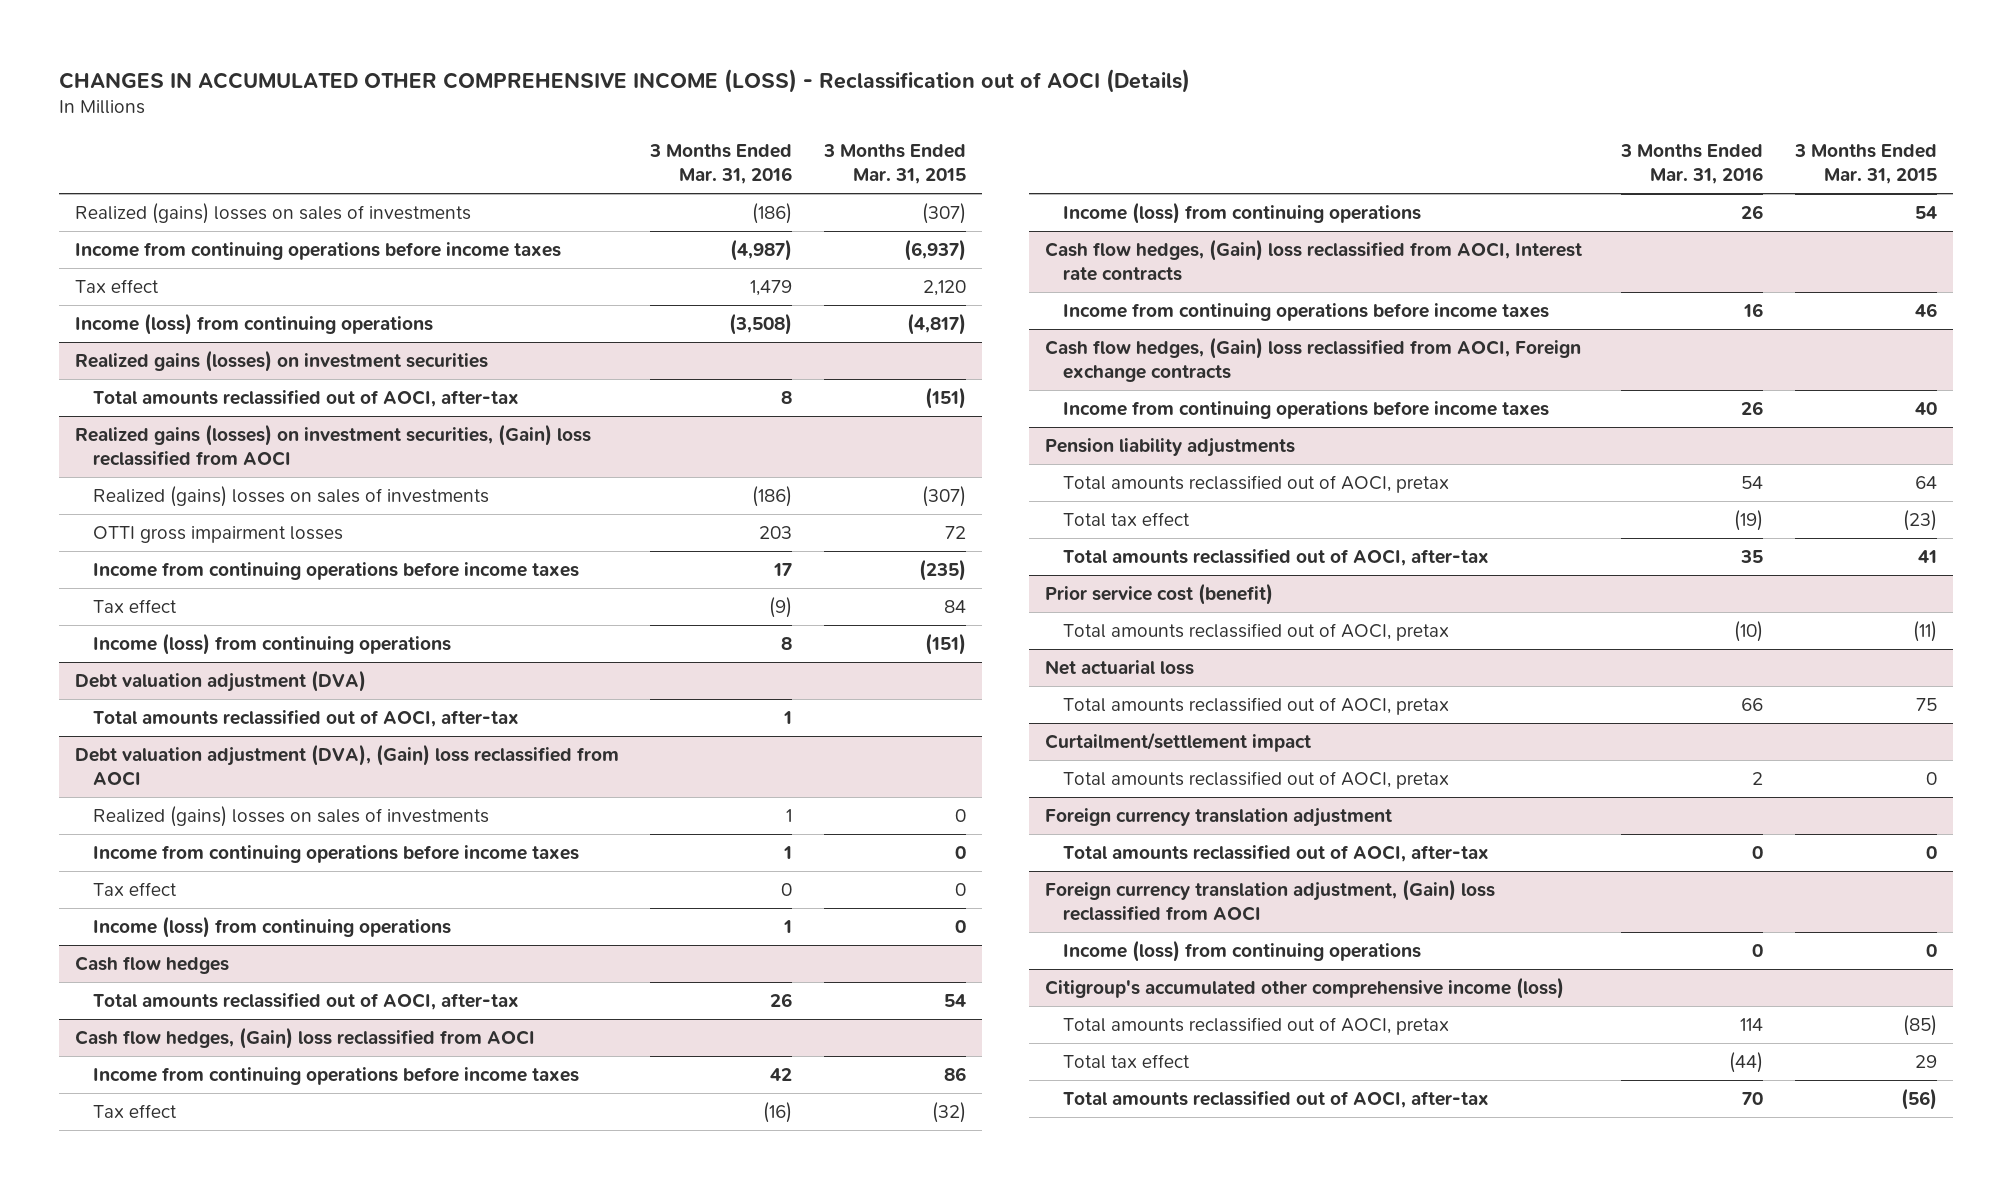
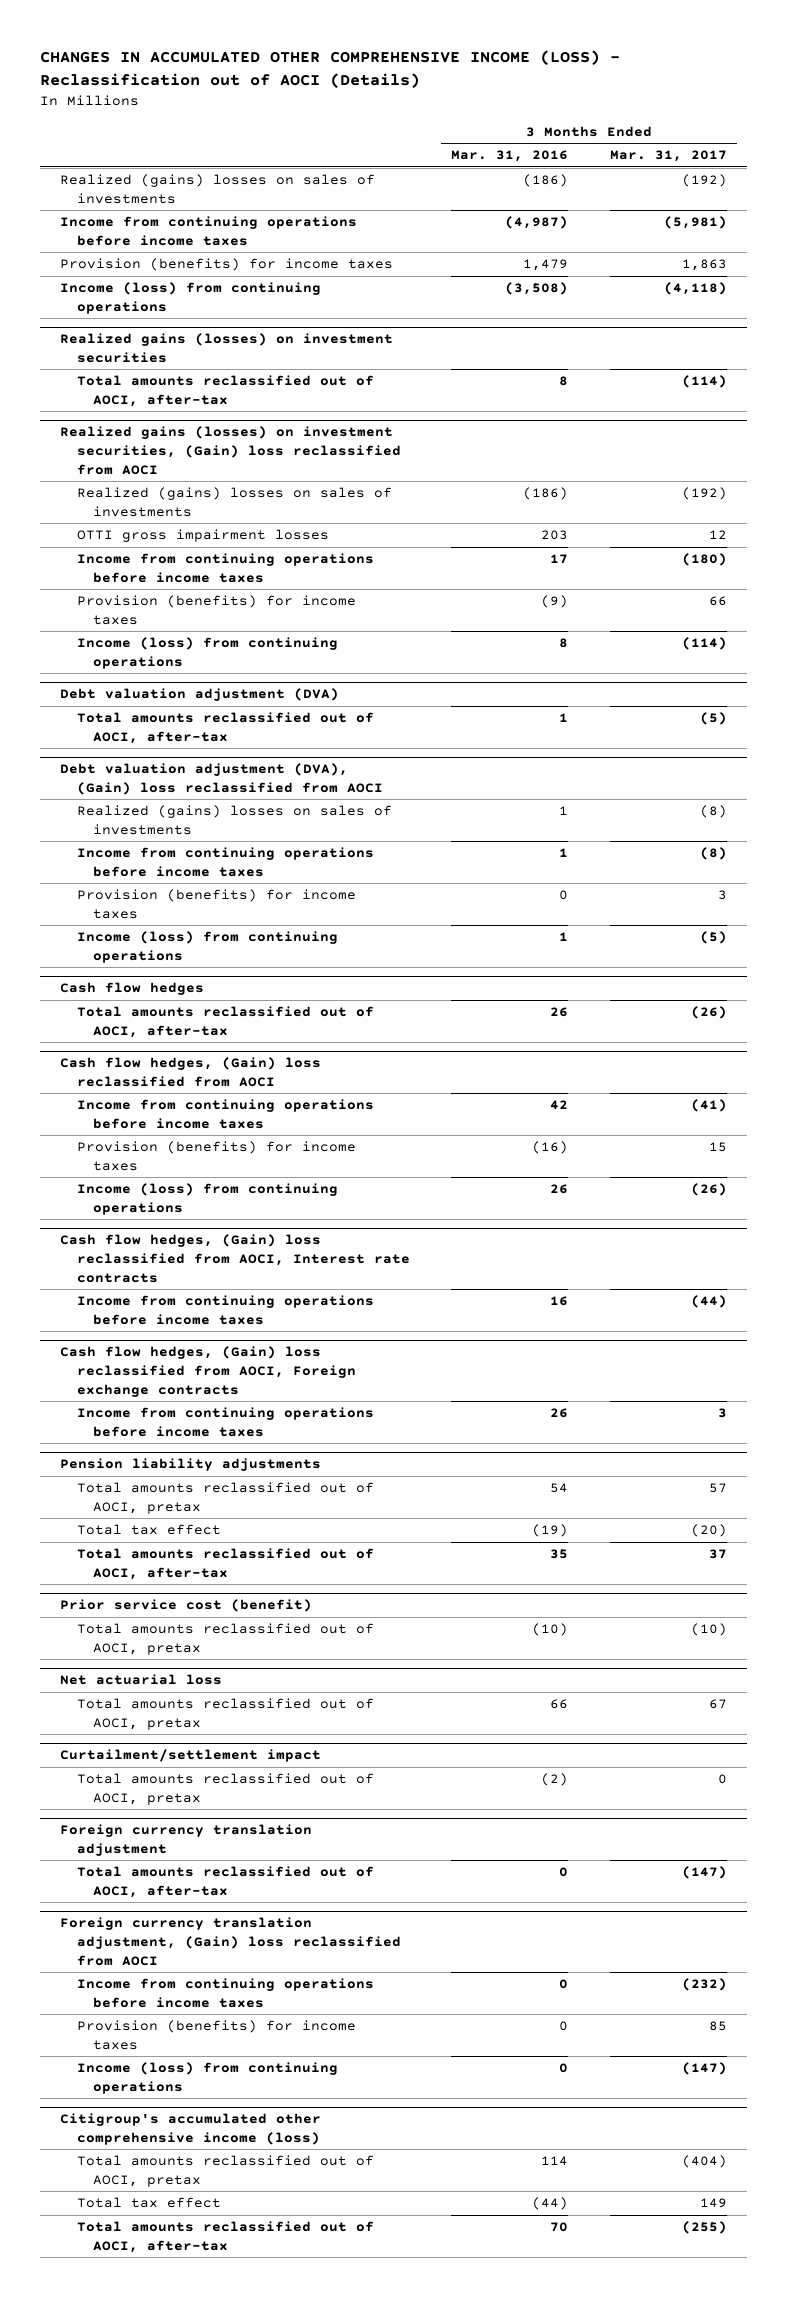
- | 3 Months Ended Mar. 31, 2016 | 3 Months Ended Mar. 31, 2015
+ | 3 Months Ended Mar. 31, 2016 | 3 Months Ended Mar. 31, 2017
- Tax effect | 1,479 | 2,120
+ Provision (benefits) for income taxes | 1,479 | 1,863
@ Realized gains (losses) on investment securities, (Gain) loss reclassified from AOCI
- Tax effect | (9) | 84
+ Provision (benefits) for income taxes | (9) | 66
@ Debt valuation adjustment (DVA), (Gain) loss reclassified from AOCI
- Tax effect | 0 | 0
+ Provision (benefits) for income taxes | 0 | 3
@ Cash flow hedges, (Gain) loss reclassified from AOCI
- Tax effect | (16) | (32)
+ Provision (benefits) for income taxes | (16) | 15
@ Curtailment/settlement impact
- Total amounts reclassified out of AOCI, pretax | 2 | 0
+ Total amounts reclassified out of AOCI, pretax | (2) | 0
@ Foreign currency translation adjustment, (Gain) loss reclassified from AOCI
+ Income from continuing operations before income taxes | 0 | (232)
+ Provision (benefits) for income taxes | 0 | 85

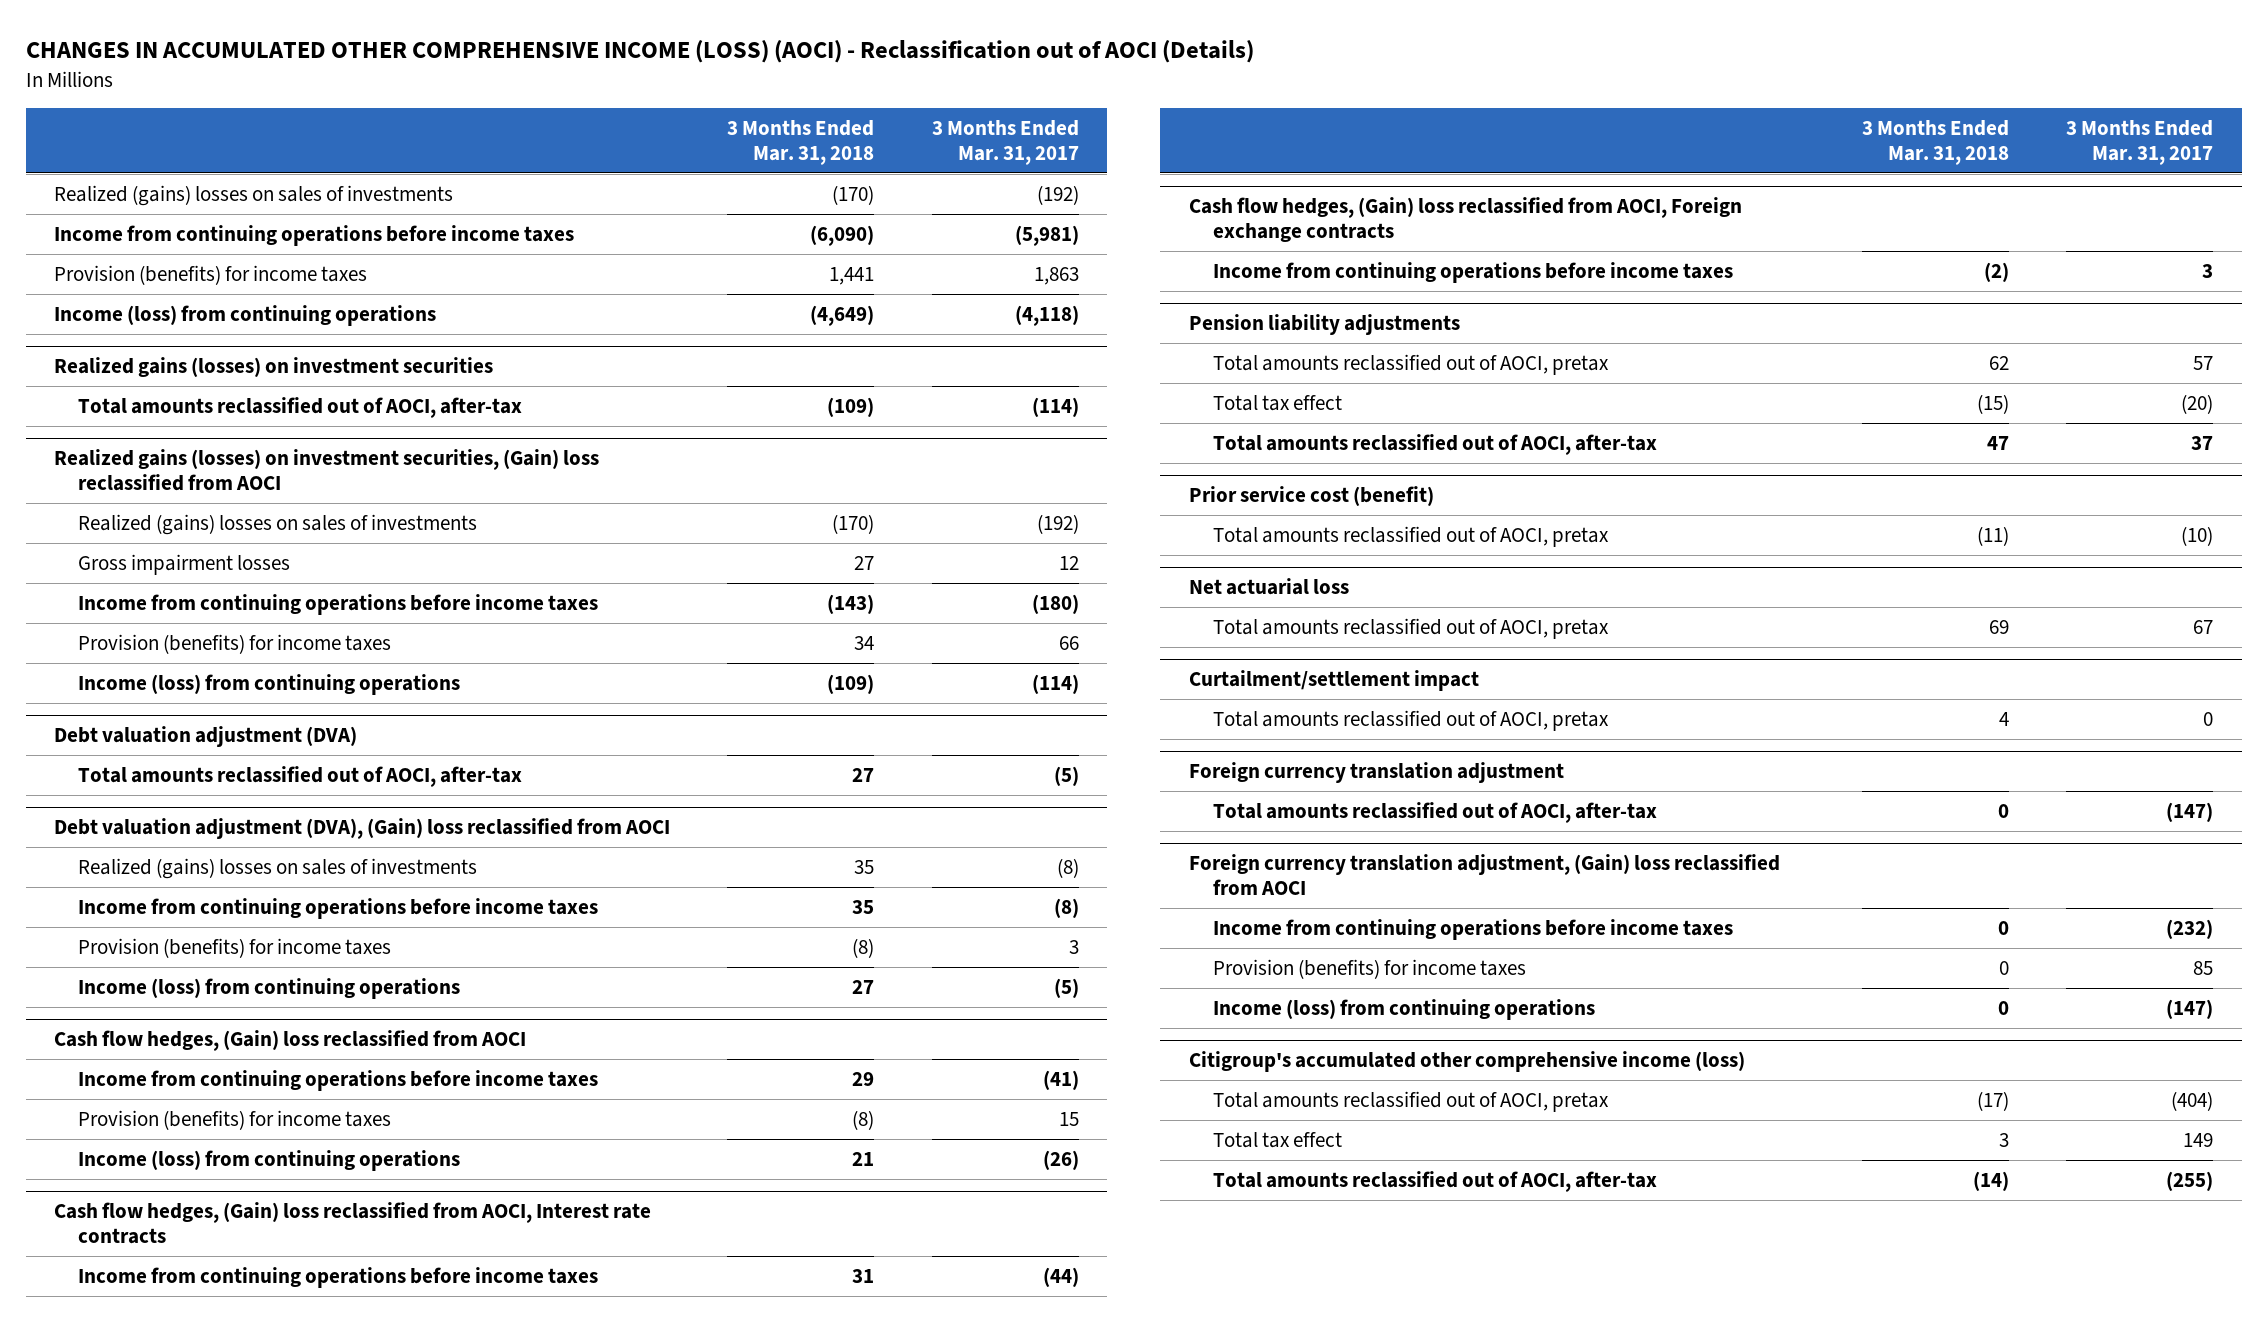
- CHANGES IN ACCUMULATED OTHER COMPREHENSIVE INCOME (LOSS) - Reclassification out of AOCI (Details)
+ CHANGES IN ACCUMULATED OTHER COMPREHENSIVE INCOME (LOSS) (AOCI) - Reclassification out of AOCI (Details)
- | 3 Months Ended Mar. 31, 2016 | 3 Months Ended Mar. 31, 2017
+ | 3 Months Ended Mar. 31, 2018 | 3 Months Ended Mar. 31, 2017
@ Realized gains (losses) on investment securities, (Gain) loss reclassified from AOCI
- OTTI gross impairment losses | 203 | 12
+ Gross impairment losses | 27 | 12
- Cash flow hedges
- Total amounts reclassified out of AOCI, after-tax | 26 | (26)

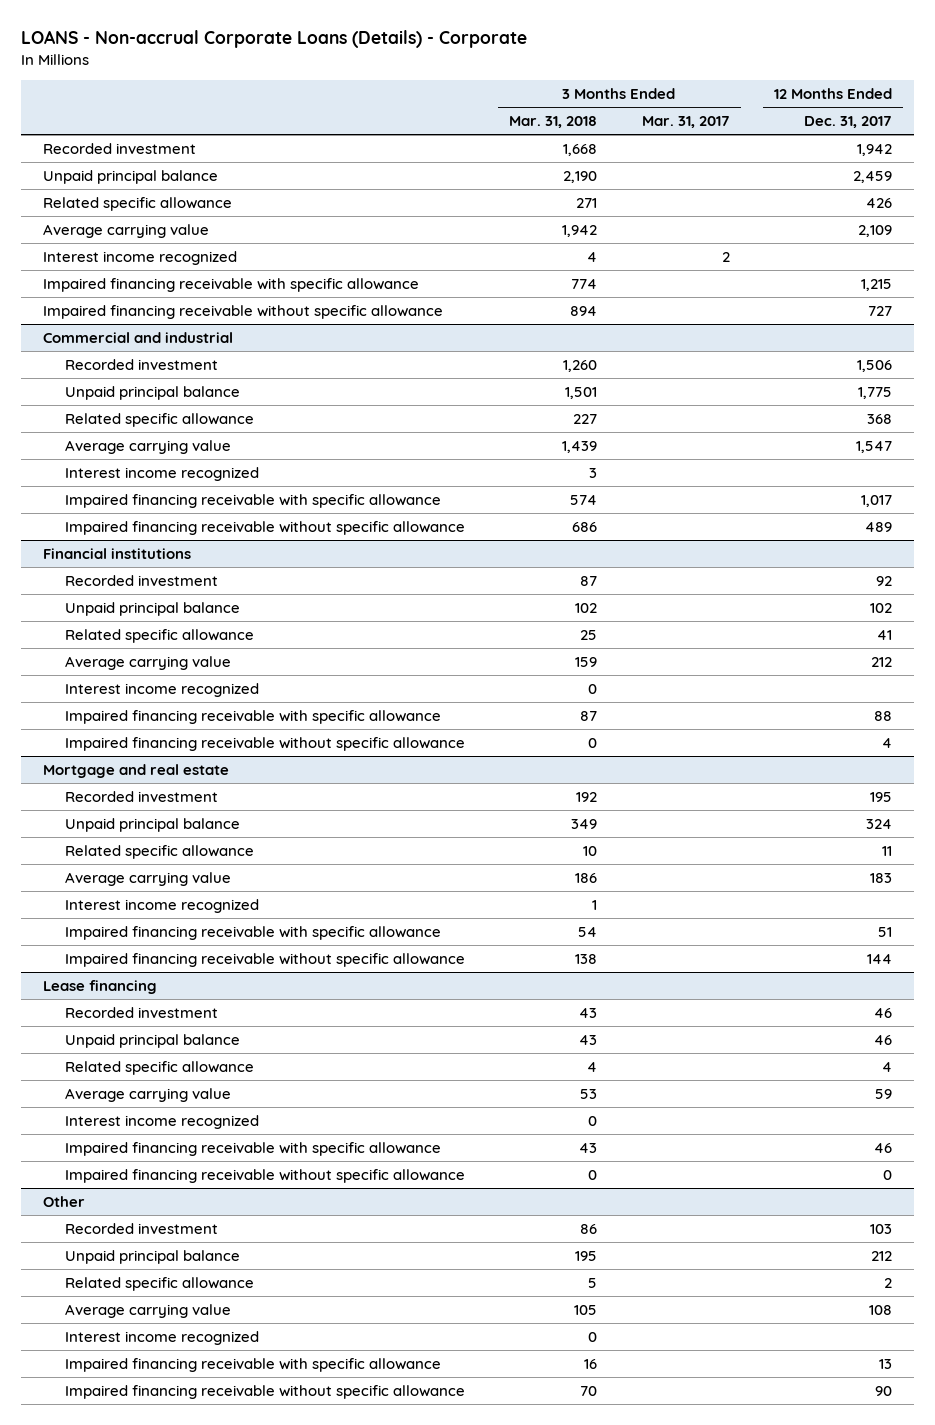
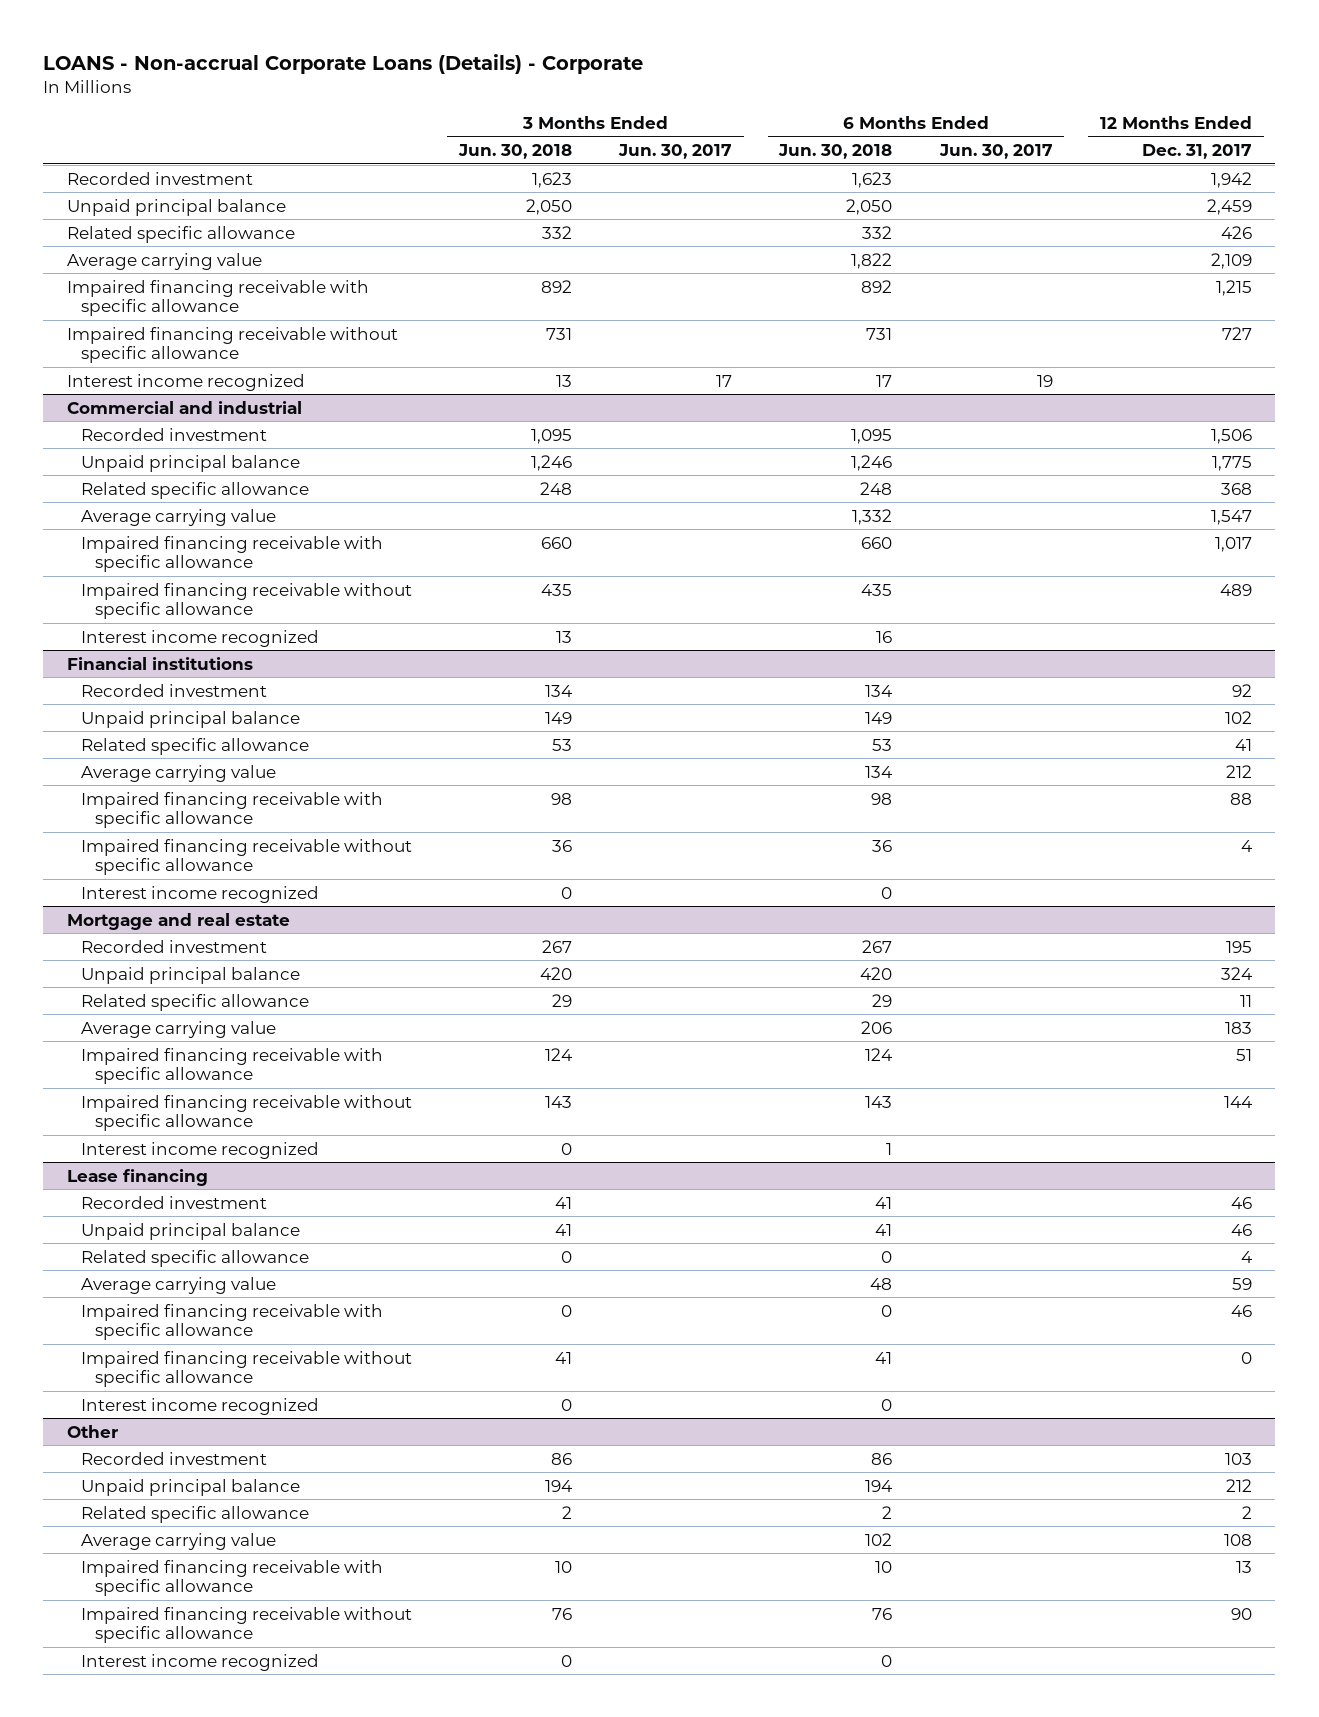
- | 3 Months Ended Mar. 31, 2018 | 3 Months Ended Mar. 31, 2017 | 12 Months Ended Dec. 31, 2017
+ | 3 Months Ended Jun. 30, 2018 | 3 Months Ended Jun. 30, 2017 | 6 Months Ended Jun. 30, 2018 | 6 Months Ended Jun. 30, 2017 | 12 Months Ended Dec. 31, 2017
moved down: Interest income recognized | 13 | 17 | 17 | 19 |
@ Commercial and industrial
moved down: Interest income recognized | 13 | | 16 | |
@ Financial institutions
moved down: Interest income recognized | 0 | | 0 | |
@ Mortgage and real estate
moved down: Interest income recognized | 0 | | 1 | |
@ Lease financing
moved down: Interest income recognized | 0 | | 0 | |
@ Other
moved down: Interest income recognized | 0 | | 0 | |

